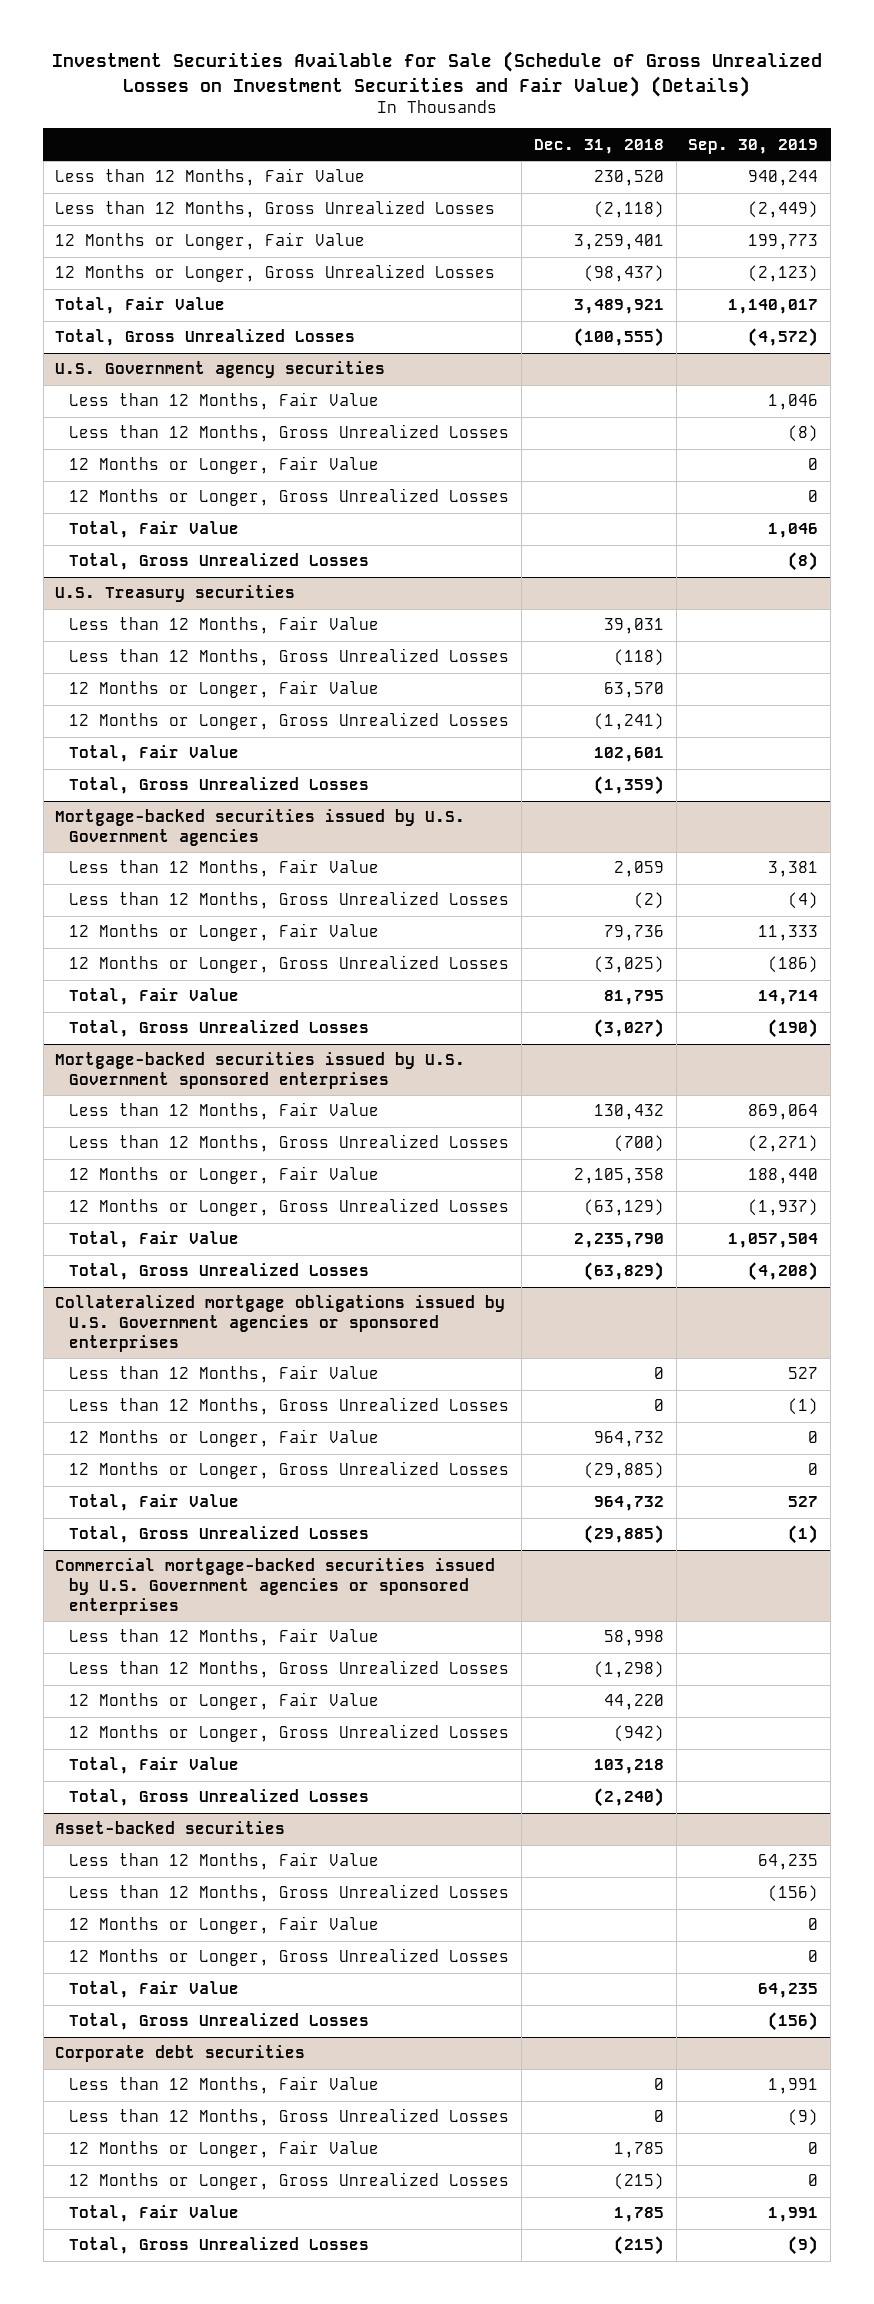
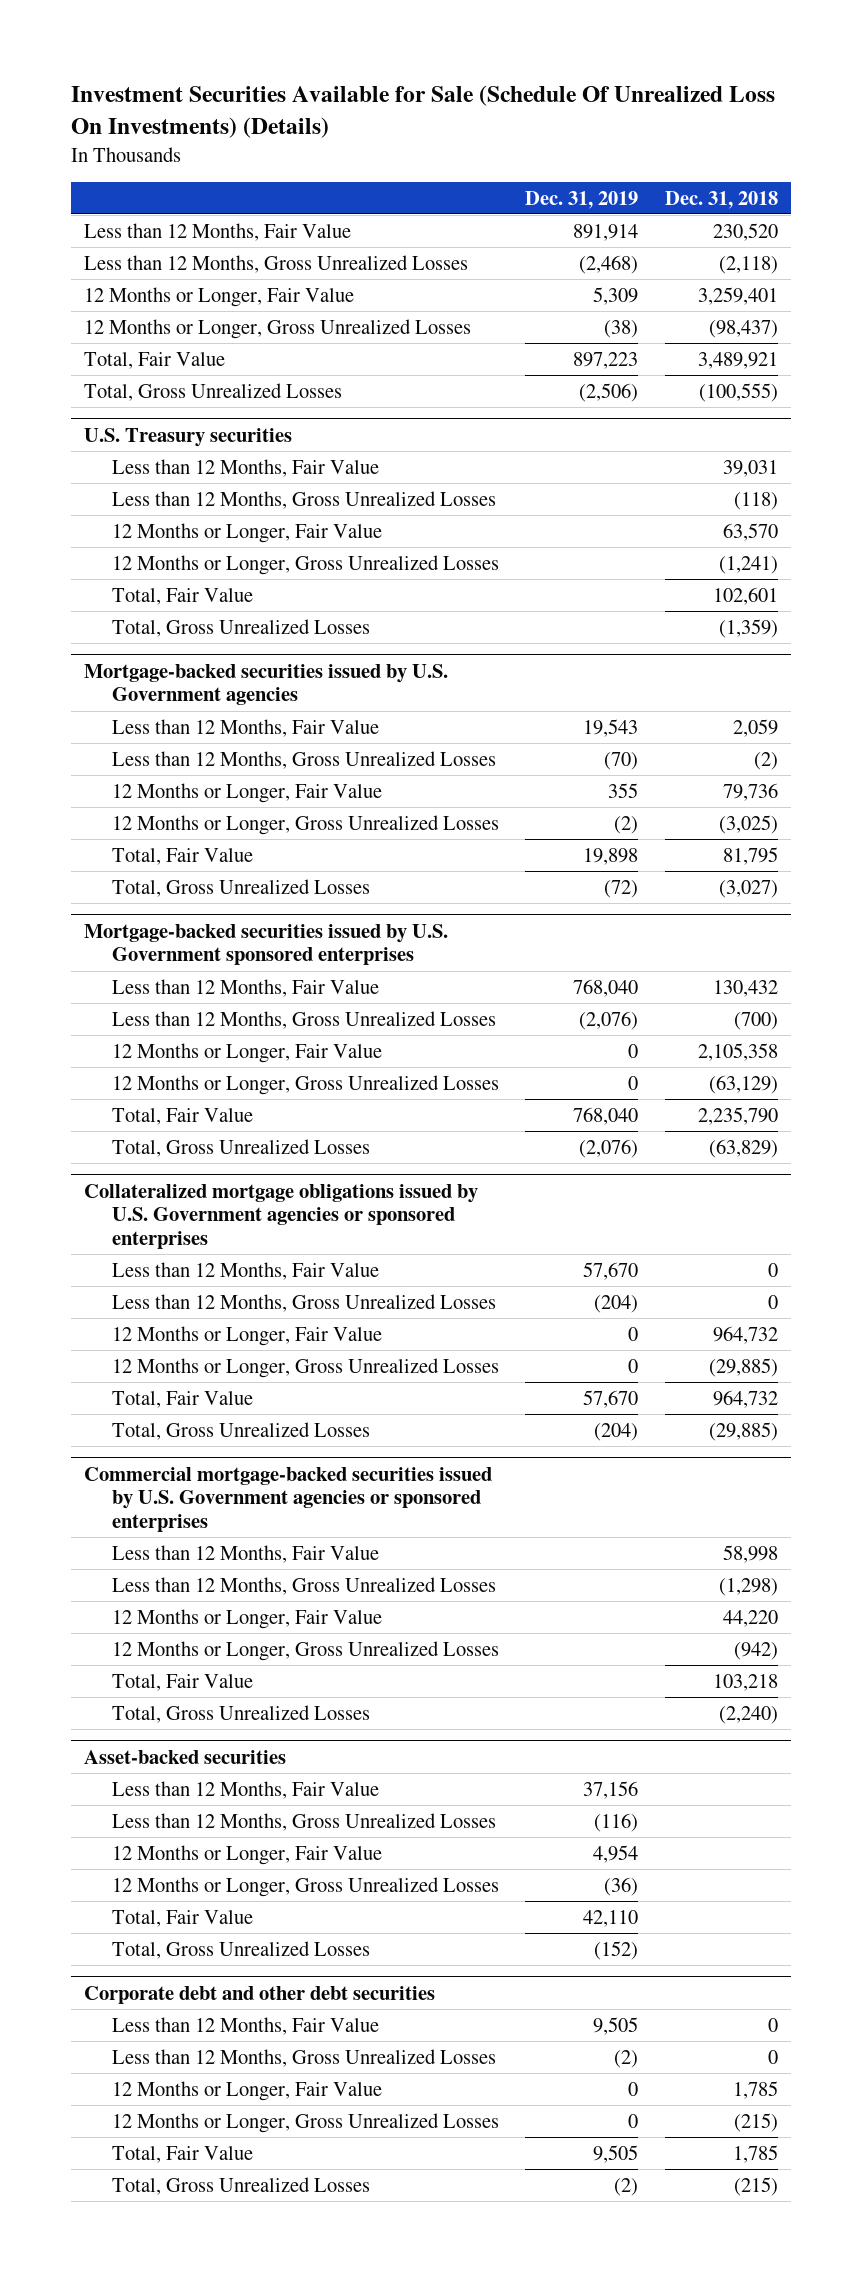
- Investment Securities Available for Sale (Schedule of Gross Unrealized Losses on Investment Securities and Fair Value) (Details)
+ Investment Securities Available for Sale (Schedule Of Unrealized Loss On Investments) (Details)
- | Dec. 31, 2018 | Sep. 30, 2019
+ | Dec. 31, 2019 | Dec. 31, 2018
- U.S. Government agency securities
- Less than 12 Months, Fair Value | | 1,046
- Less than 12 Months, Gross Unrealized Losses | | (8)
- 12 Months or Longer, Fair Value | | 0
- 12 Months or Longer, Gross Unrealized Losses | | 0
- Total, Fair Value | | 1,046
- Total, Gross Unrealized Losses | | (8)
- Corporate debt securities
+ Corporate debt and other debt securities

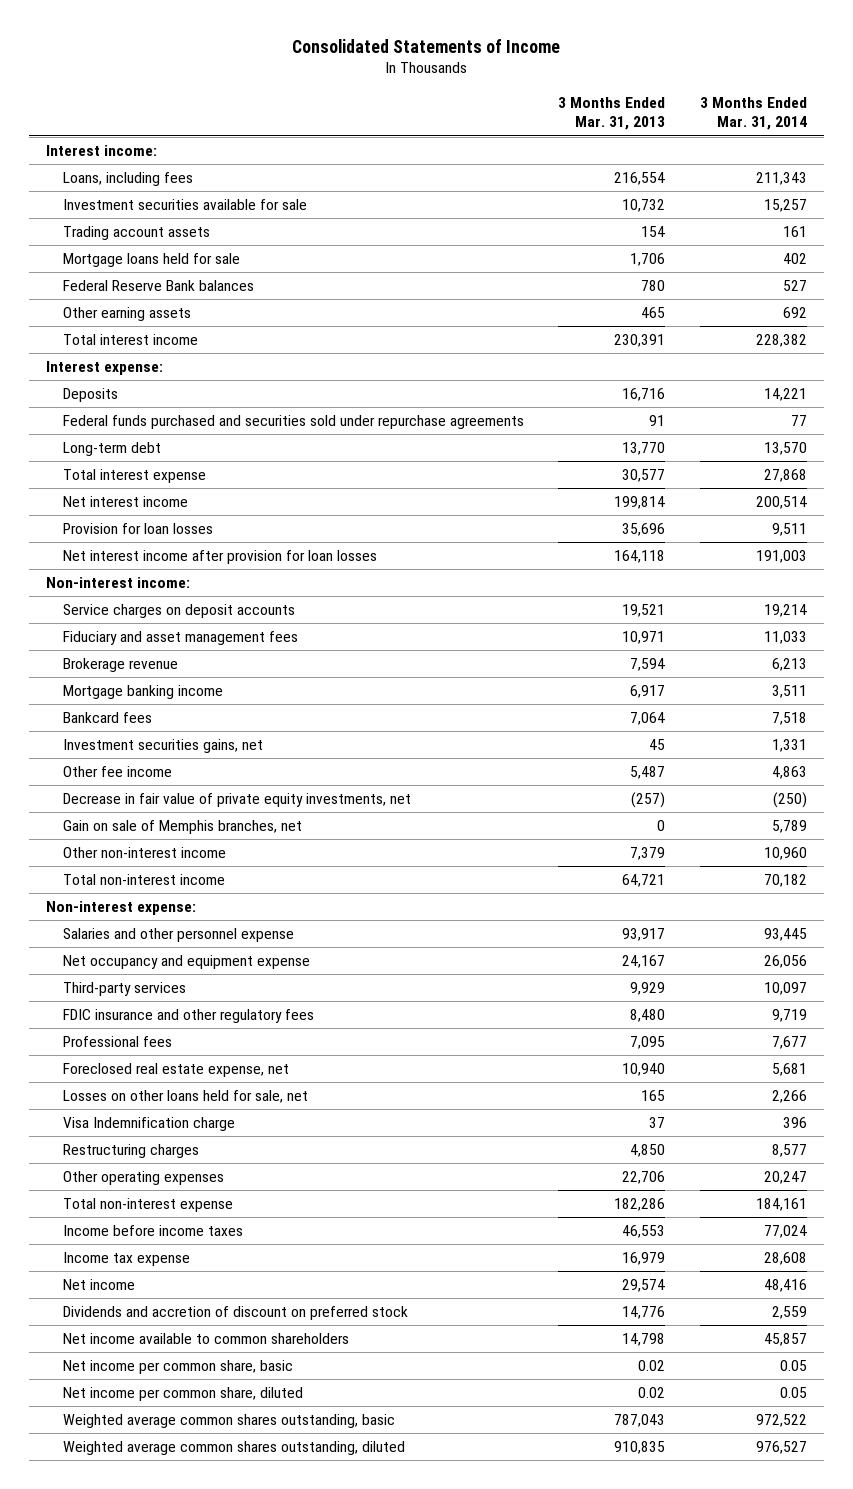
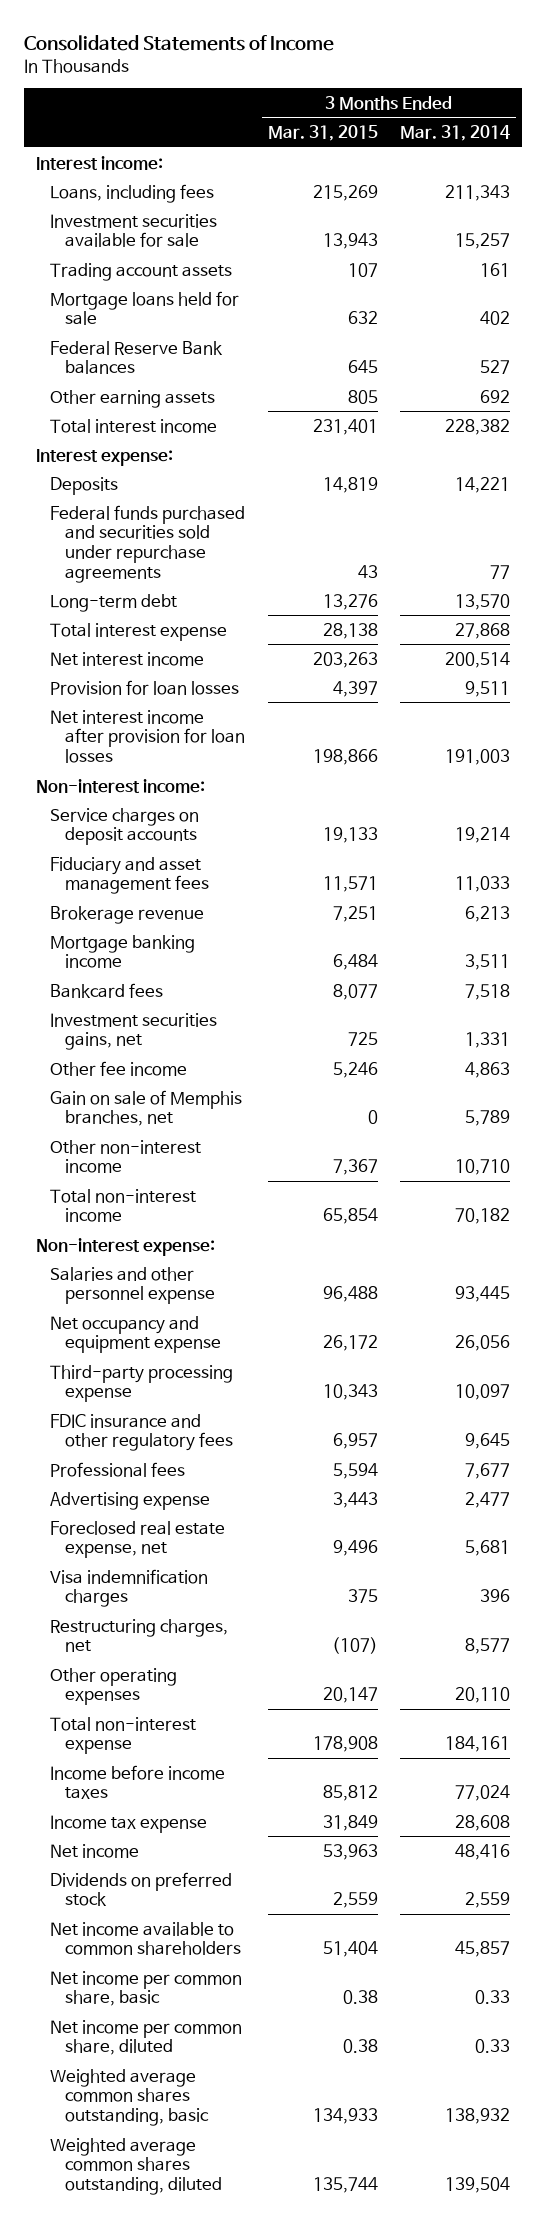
- | 3 Months Ended Mar. 31, 2013 | 3 Months Ended Mar. 31, 2014
+ | 3 Months Ended Mar. 31, 2015 | 3 Months Ended Mar. 31, 2014
- Decrease in fair value of private equity investments, net | (257) | (250)
- Other non-interest income | 7,379 | 10,960
+ Other non-interest income | 7,367 | 10,710
- Third-party services | 9,929 | 10,097
- FDIC insurance and other regulatory fees | 8,480 | 9,719
+ Third-party processing expense | 10,343 | 10,097
+ FDIC insurance and other regulatory fees | 6,957 | 9,645
+ Advertising expense | 3,443 | 2,477
- Losses on other loans held for sale, net | 165 | 2,266
- Visa Indemnification charge | 37 | 396
- Restructuring charges | 4,850 | 8,577
- Other operating expenses | 22,706 | 20,247
+ Visa indemnification charges | 375 | 396
+ Restructuring charges, net | (107) | 8,577
+ Other operating expenses | 20,147 | 20,110
- Dividends and accretion of discount on preferred stock | 14,776 | 2,559
+ Dividends on preferred stock | 2,559 | 2,559
- Net income per common share, basic | 0.02 | 0.05
- Net income per common share, diluted | 0.02 | 0.05
- Weighted average common shares outstanding, basic | 787,043 | 972,522
- Weighted average common shares outstanding, diluted | 910,835 | 976,527
+ Net income per common share, basic | 0.38 | 0.33
+ Net income per common share, diluted | 0.38 | 0.33
+ Weighted average common shares outstanding, basic | 134,933 | 138,932
+ Weighted average common shares outstanding, diluted | 135,744 | 139,504

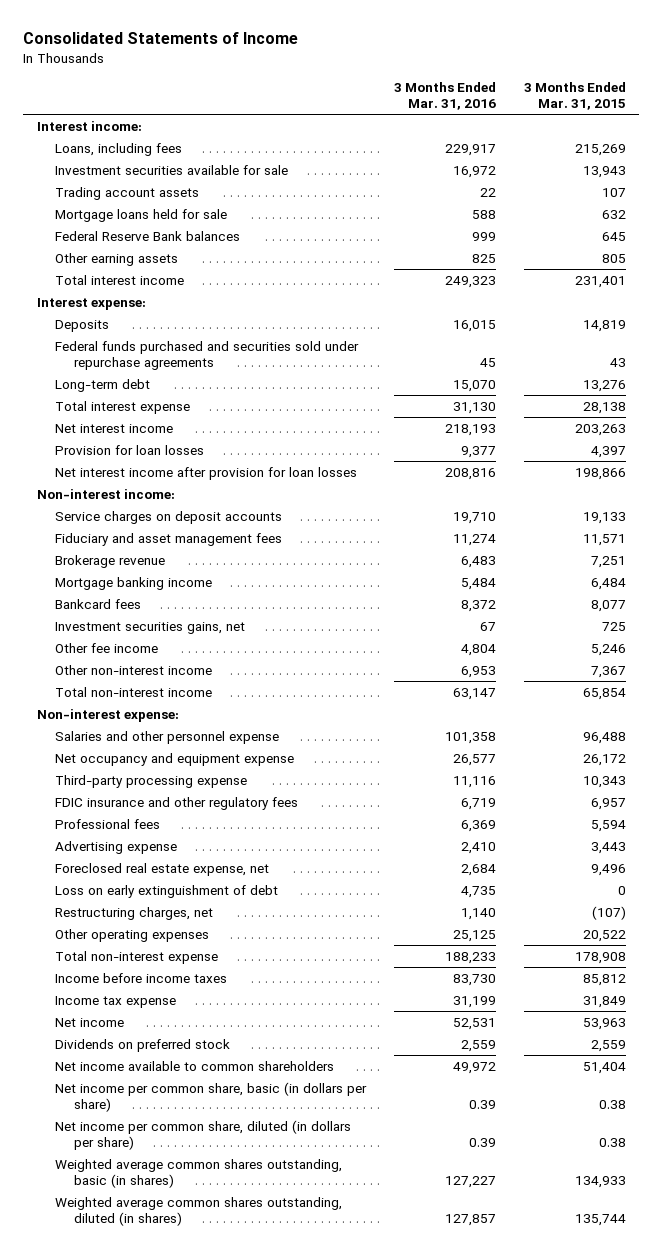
- | 3 Months Ended Mar. 31, 2015 | 3 Months Ended Mar. 31, 2014
+ | 3 Months Ended Mar. 31, 2016 | 3 Months Ended Mar. 31, 2015
- Gain on sale of Memphis branches, net | 0 | 5,789
- Visa indemnification charges | 375 | 396
+ Loss on early extinguishment of debt | 4,735 | 0
- Other operating expenses | 20,147 | 20,110
+ Other operating expenses | 25,125 | 20,522
- Net income per common share, basic | 0.38 | 0.33
- Net income per common share, diluted | 0.38 | 0.33
- Weighted average common shares outstanding, basic | 134,933 | 138,932
- Weighted average common shares outstanding, diluted | 135,744 | 139,504
+ Net income per common share, basic (in dollars per share) | 0.39 | 0.38
+ Net income per common share, diluted (in dollars per share) | 0.39 | 0.38
+ Weighted average common shares outstanding, basic (in shares) | 127,227 | 134,933
+ Weighted average common shares outstanding, diluted (in shares) | 127,857 | 135,744

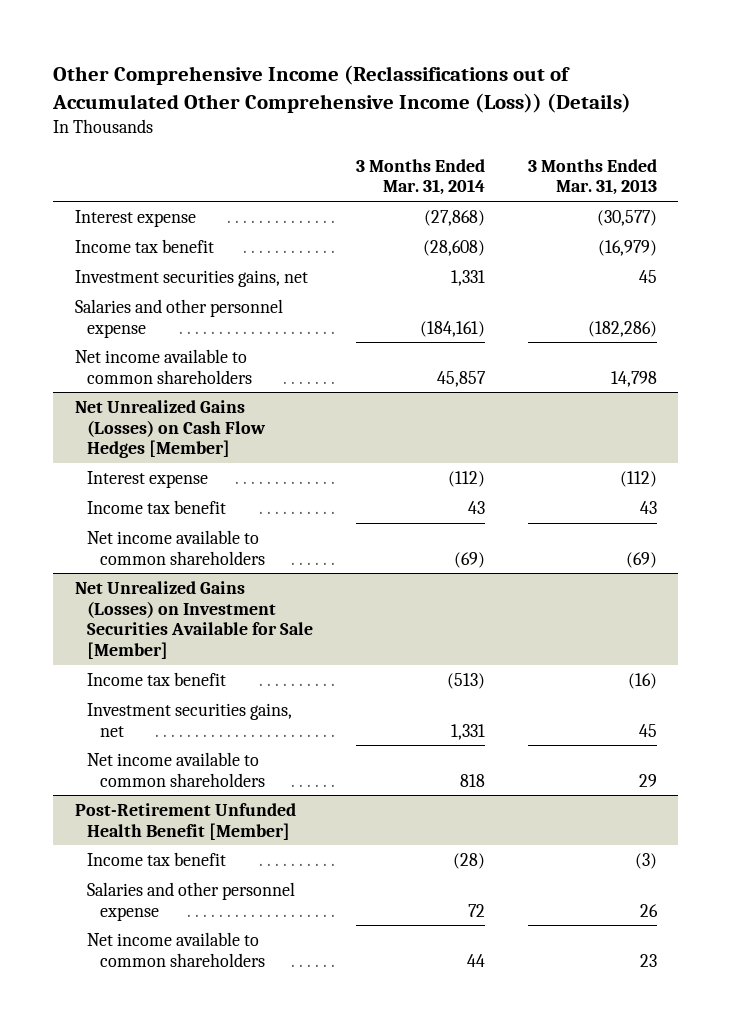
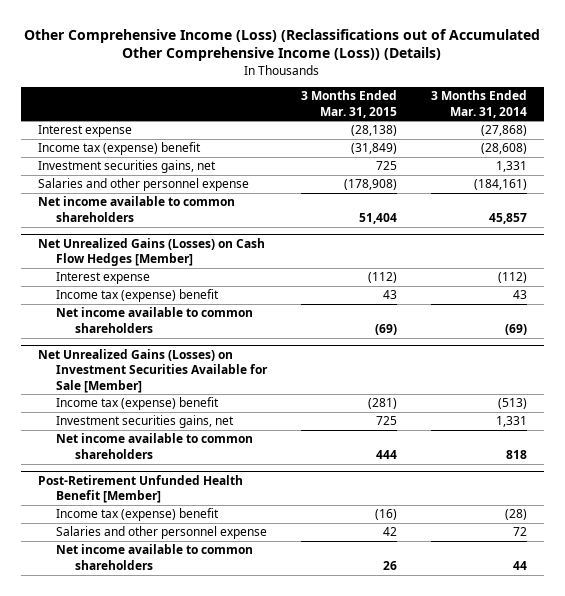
- Other Comprehensive Income (Reclassifications out of Accumulated Other Comprehensive Income (Loss)) (Details)
+ Other Comprehensive Income (Loss) (Reclassifications out of Accumulated Other Comprehensive Income (Loss)) (Details)
- | 3 Months Ended Mar. 31, 2014 | 3 Months Ended Mar. 31, 2013
+ | 3 Months Ended Mar. 31, 2015 | 3 Months Ended Mar. 31, 2014
- Income tax benefit | (28,608) | (16,979)
+ Income tax (expense) benefit | (31,849) | (28,608)
@ Net Unrealized Gains (Losses) on Cash Flow Hedges [Member]
- Income tax benefit | 43 | 43
+ Income tax (expense) benefit | 43 | 43
@ Net Unrealized Gains (Losses) on Investment Securities Available for Sale [Member]
- Income tax benefit | (513) | (16)
+ Income tax (expense) benefit | (281) | (513)
@ Post-Retirement Unfunded Health Benefit [Member]
- Income tax benefit | (28) | (3)
+ Income tax (expense) benefit | (16) | (28)

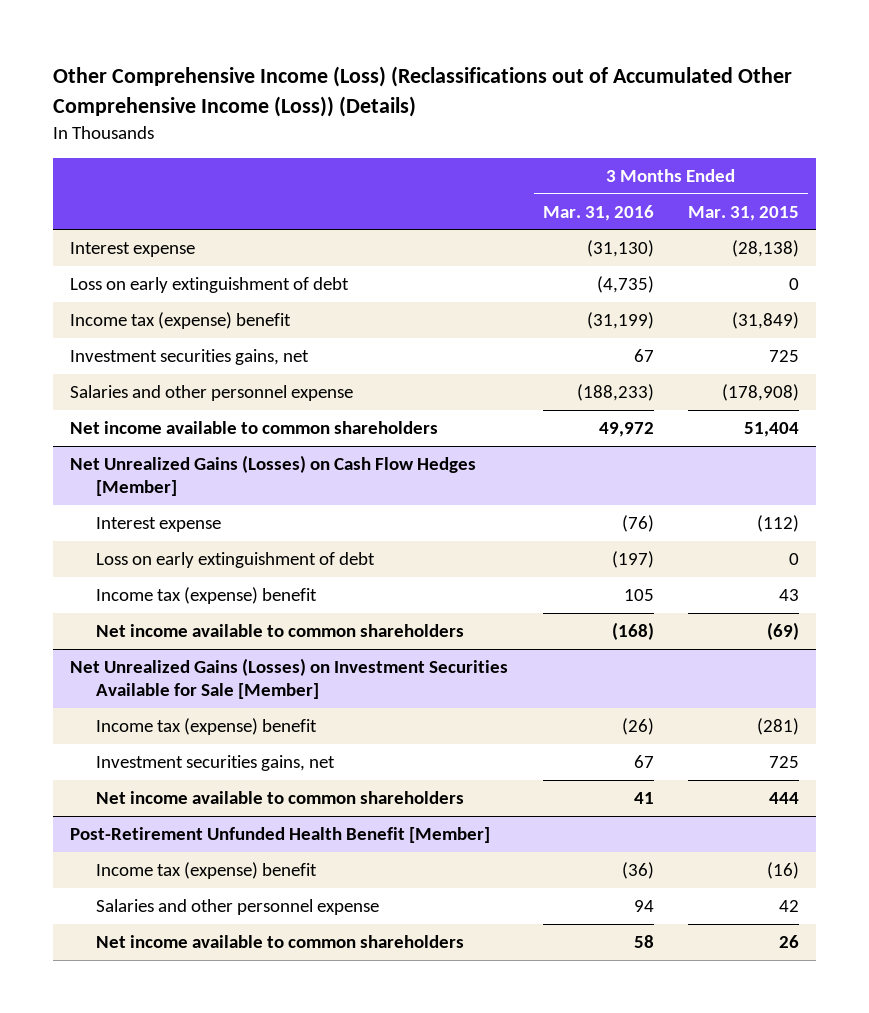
- | 3 Months Ended Mar. 31, 2015 | 3 Months Ended Mar. 31, 2014
+ | 3 Months Ended Mar. 31, 2016 | 3 Months Ended Mar. 31, 2015
+ Loss on early extinguishment of debt | (4,735) | 0
@ Net Unrealized Gains (Losses) on Cash Flow Hedges [Member]
+ Loss on early extinguishment of debt | (197) | 0

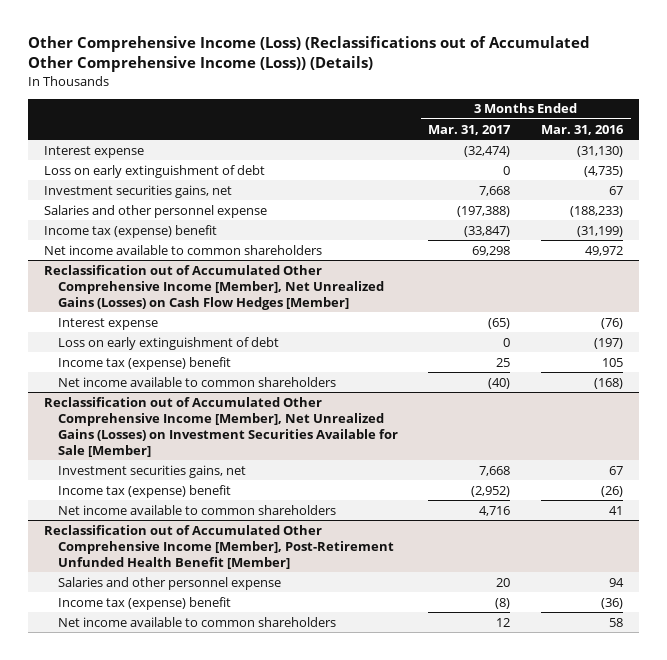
- | 3 Months Ended Mar. 31, 2016 | 3 Months Ended Mar. 31, 2015
+ | 3 Months Ended Mar. 31, 2017 | 3 Months Ended Mar. 31, 2016
moved down: Income tax (expense) benefit | (33,847) | (31,199)
- Net Unrealized Gains (Losses) on Cash Flow Hedges [Member]
+ Reclassification out of Accumulated Other Comprehensive Income [Member], Net Unrealized Gains (Losses) on Cash Flow Hedges [Member]
- Net Unrealized Gains (Losses) on Investment Securities Available for Sale [Member]
- Income tax (expense) benefit | (26) | (281)
+ Reclassification out of Accumulated Other Comprehensive Income [Member], Net Unrealized Gains (Losses) on Investment Securities Available for Sale [Member]
+ Income tax (expense) benefit | (2,952) | (26)
- Post-Retirement Unfunded Health Benefit [Member]
- Income tax (expense) benefit | (36) | (16)
+ Reclassification out of Accumulated Other Comprehensive Income [Member], Post-Retirement Unfunded Health Benefit [Member]
+ Income tax (expense) benefit | (8) | (36)

